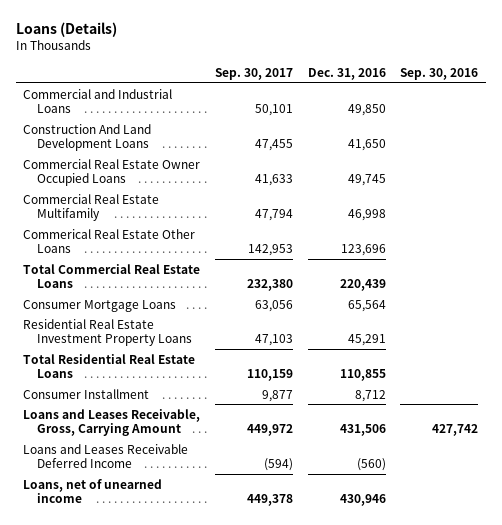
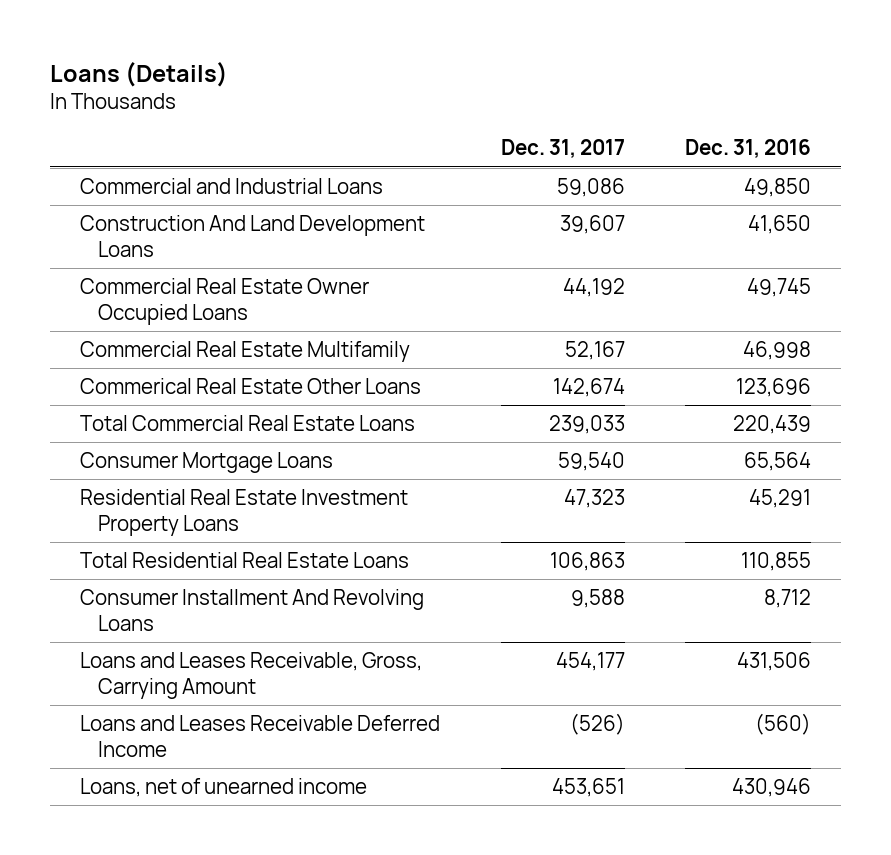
- | Sep. 30, 2017 | Dec. 31, 2016 | Sep. 30, 2016
+ | Dec. 31, 2017 | Dec. 31, 2016
- Consumer Installment | 9,877 | 8,712 |
+ Consumer Installment And Revolving Loans | 9,588 | 8,712

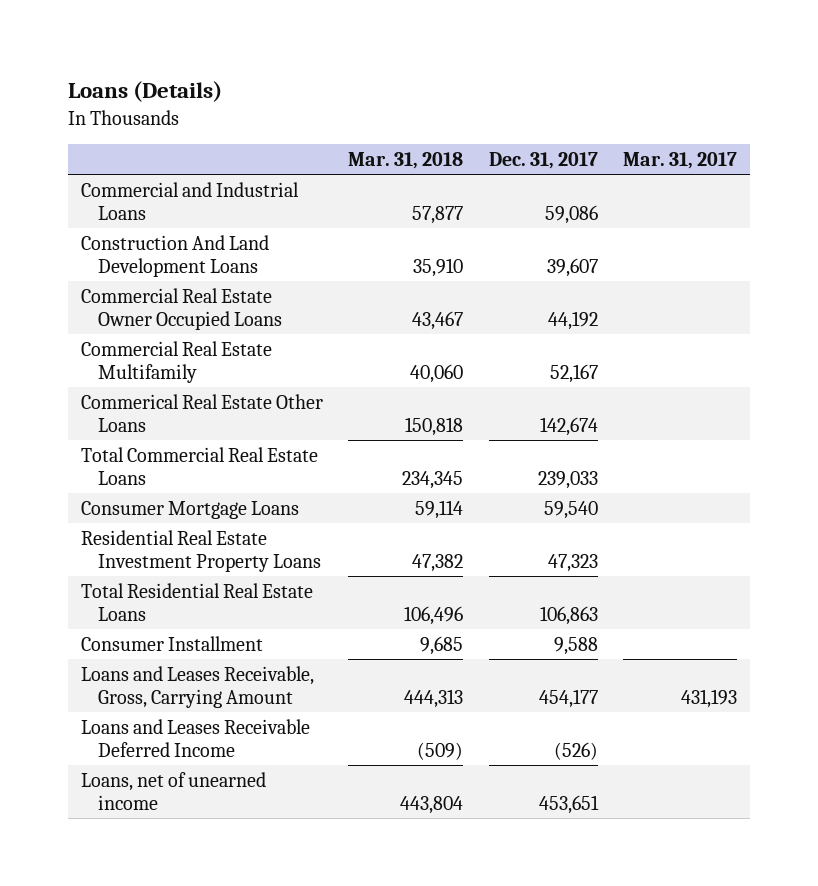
- | Dec. 31, 2017 | Dec. 31, 2016
+ | Mar. 31, 2018 | Dec. 31, 2017 | Mar. 31, 2017
- Consumer Installment And Revolving Loans | 9,588 | 8,712
+ Consumer Installment | 9,685 | 9,588 |

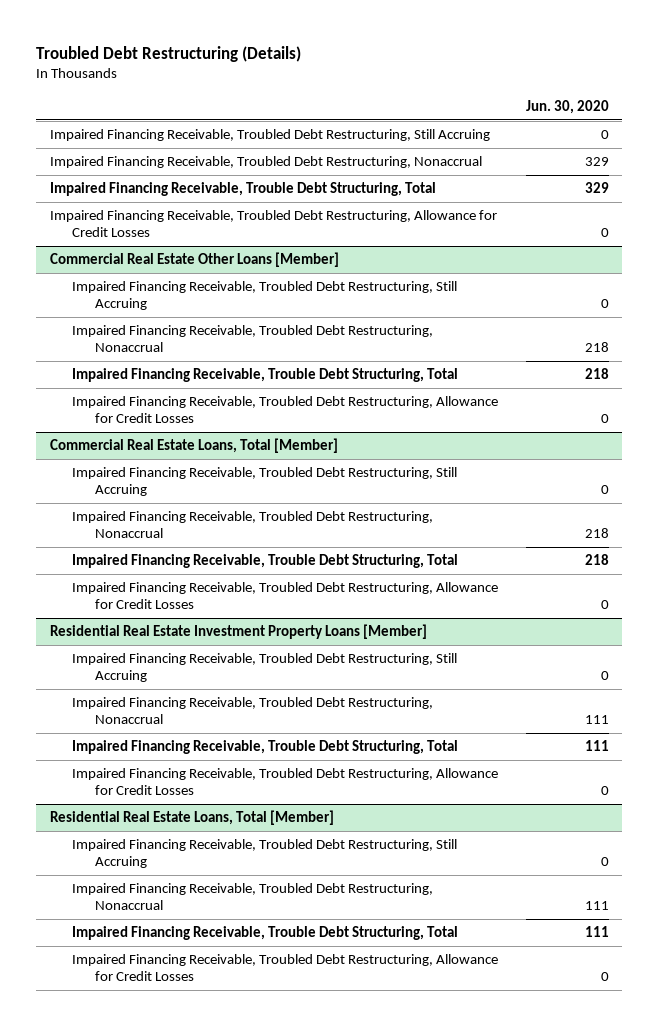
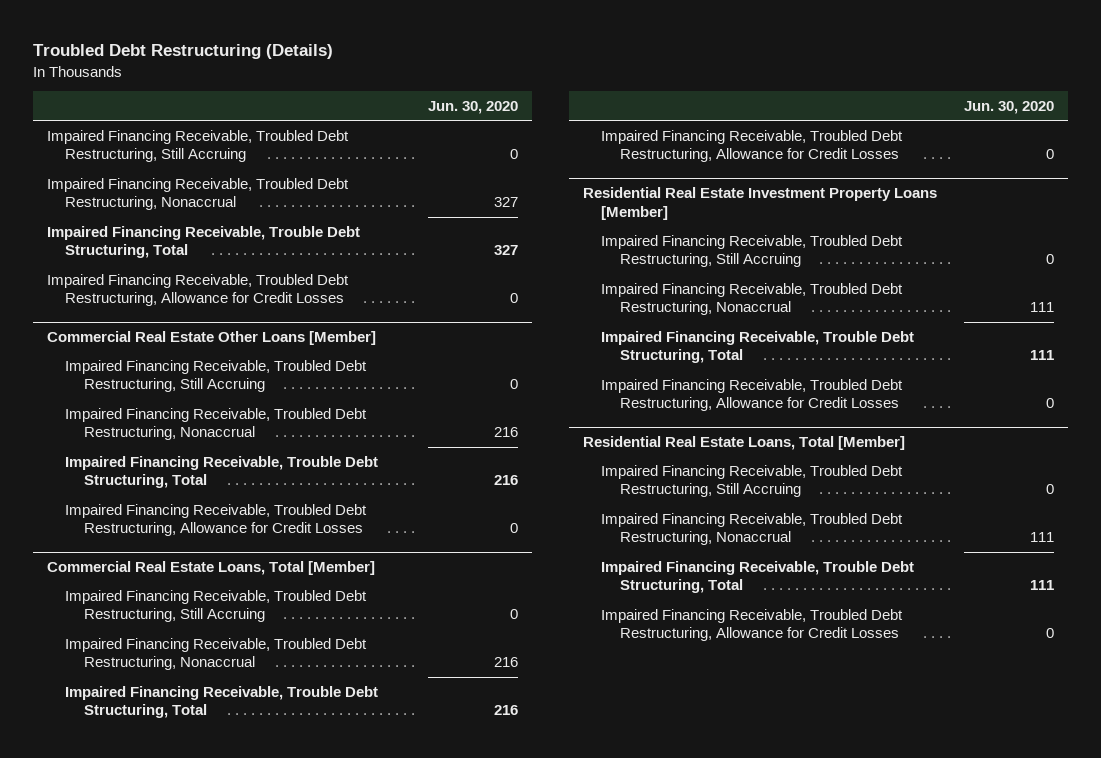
- Impaired Financing Receivable, Troubled Debt Restructuring, Nonaccrual | 329
- Impaired Financing Receivable, Trouble Debt Structuring, Total | 329
+ Impaired Financing Receivable, Troubled Debt Restructuring, Nonaccrual | 327
+ Impaired Financing Receivable, Trouble Debt Structuring, Total | 327
@ Commercial Real Estate Other Loans [Member]
- Impaired Financing Receivable, Troubled Debt Restructuring, Nonaccrual | 218
- Impaired Financing Receivable, Trouble Debt Structuring, Total | 218
+ Impaired Financing Receivable, Troubled Debt Restructuring, Nonaccrual | 216
+ Impaired Financing Receivable, Trouble Debt Structuring, Total | 216
@ Commercial Real Estate Loans, Total [Member]
- Impaired Financing Receivable, Troubled Debt Restructuring, Nonaccrual | 218
- Impaired Financing Receivable, Trouble Debt Structuring, Total | 218
+ Impaired Financing Receivable, Troubled Debt Restructuring, Nonaccrual | 216
+ Impaired Financing Receivable, Trouble Debt Structuring, Total | 216

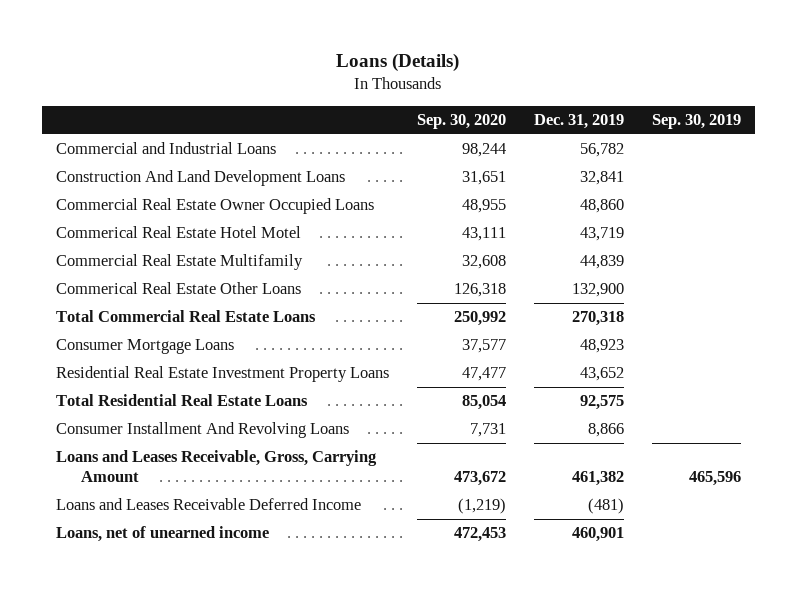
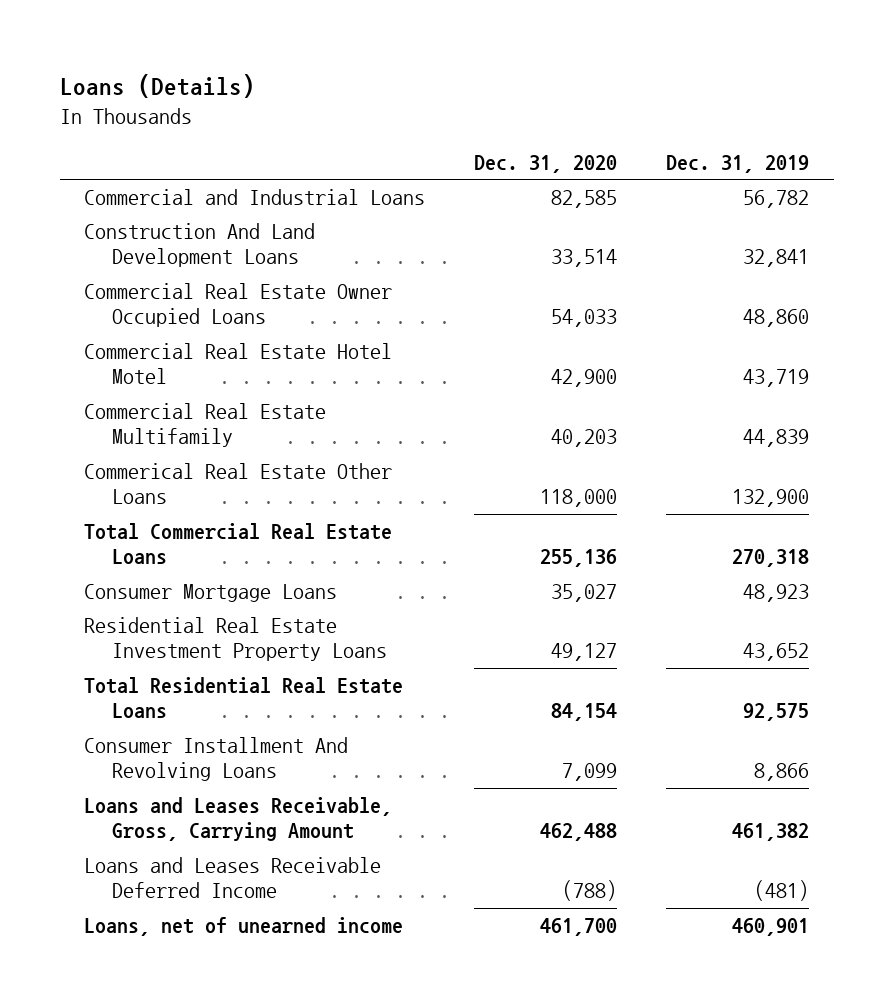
- | Sep. 30, 2020 | Dec. 31, 2019 | Sep. 30, 2019
+ | Dec. 31, 2020 | Dec. 31, 2019
- Commerical Real Estate Hotel Motel | 43,111 | 43,719 |
+ Commercial Real Estate Hotel Motel | 42,900 | 43,719

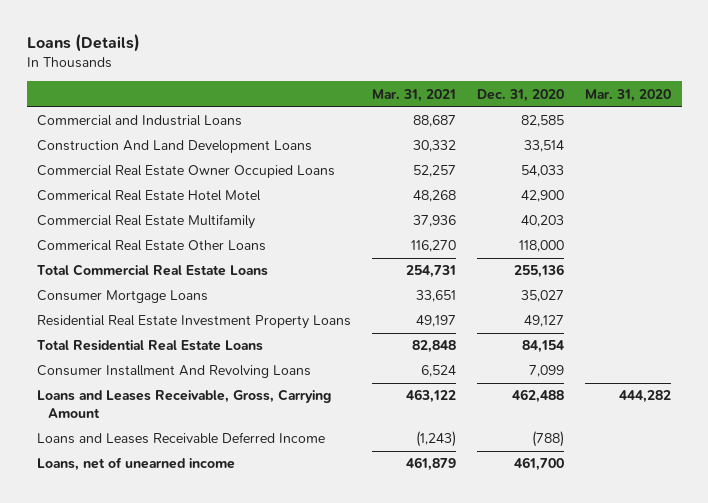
- | Dec. 31, 2020 | Dec. 31, 2019
+ | Mar. 31, 2021 | Dec. 31, 2020 | Mar. 31, 2020
- Commercial Real Estate Hotel Motel | 42,900 | 43,719
+ Commerical Real Estate Hotel Motel | 48,268 | 42,900 |

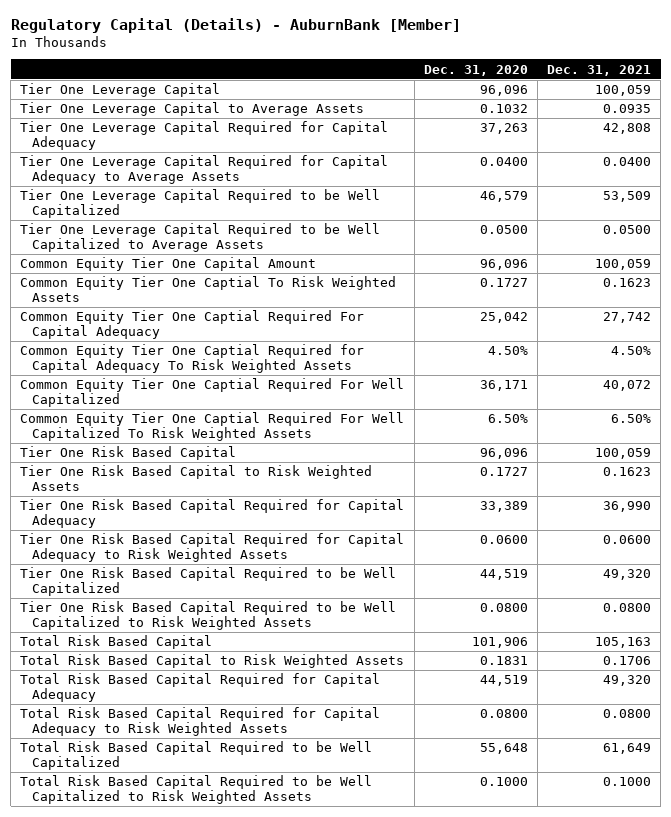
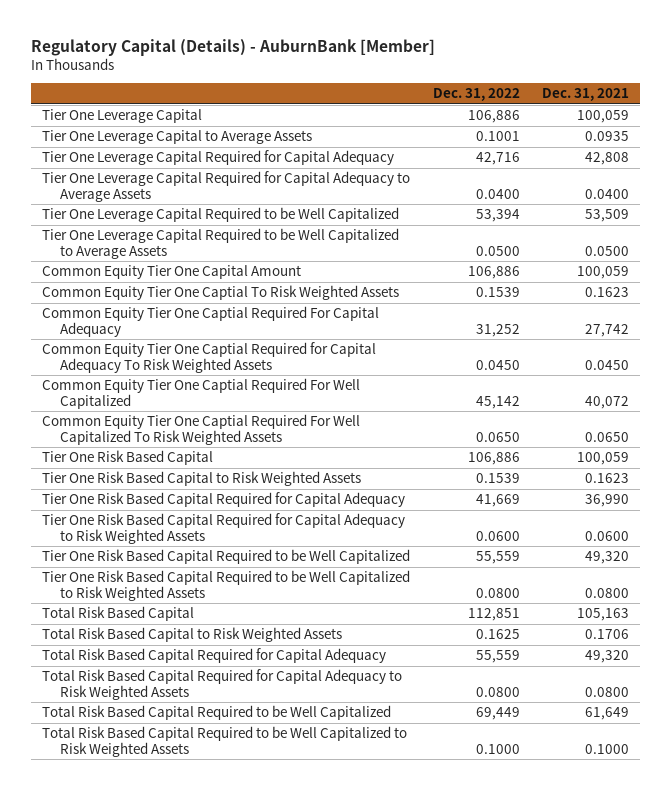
- | Dec. 31, 2020 | Dec. 31, 2021
+ | Dec. 31, 2022 | Dec. 31, 2021
- Common Equity Tier One Captial Required for Capital Adequacy To Risk Weighted Assets | 4.50% | 4.50%
+ Common Equity Tier One Captial Required for Capital Adequacy To Risk Weighted Assets | 0.0450 | 0.0450
- Common Equity Tier One Captial Required For Well Capitalized To Risk Weighted Assets | 6.50% | 6.50%
+ Common Equity Tier One Captial Required For Well Capitalized To Risk Weighted Assets | 0.0650 | 0.0650

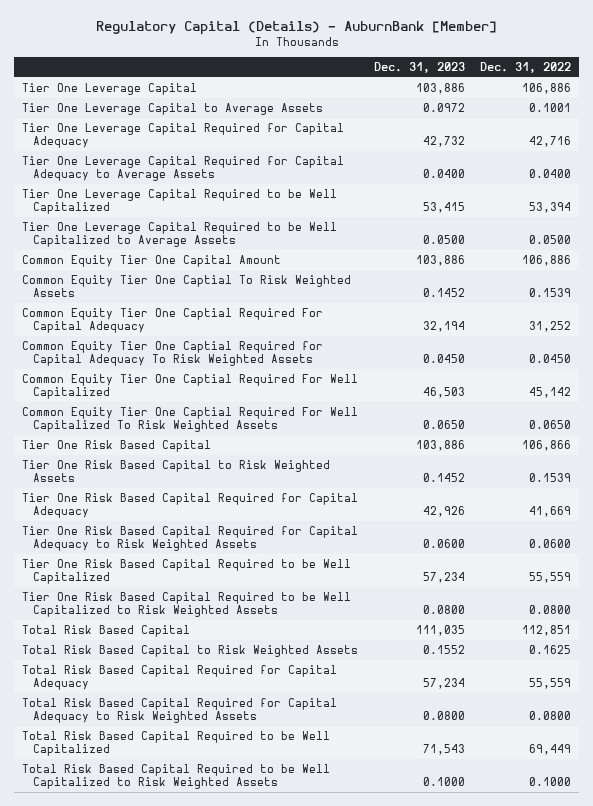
- | Dec. 31, 2022 | Dec. 31, 2021
+ | Dec. 31, 2023 | Dec. 31, 2022
- Tier One Risk Based Capital | 106,886 | 100,059
+ Tier One Risk Based Capital | 103,886 | 106,866

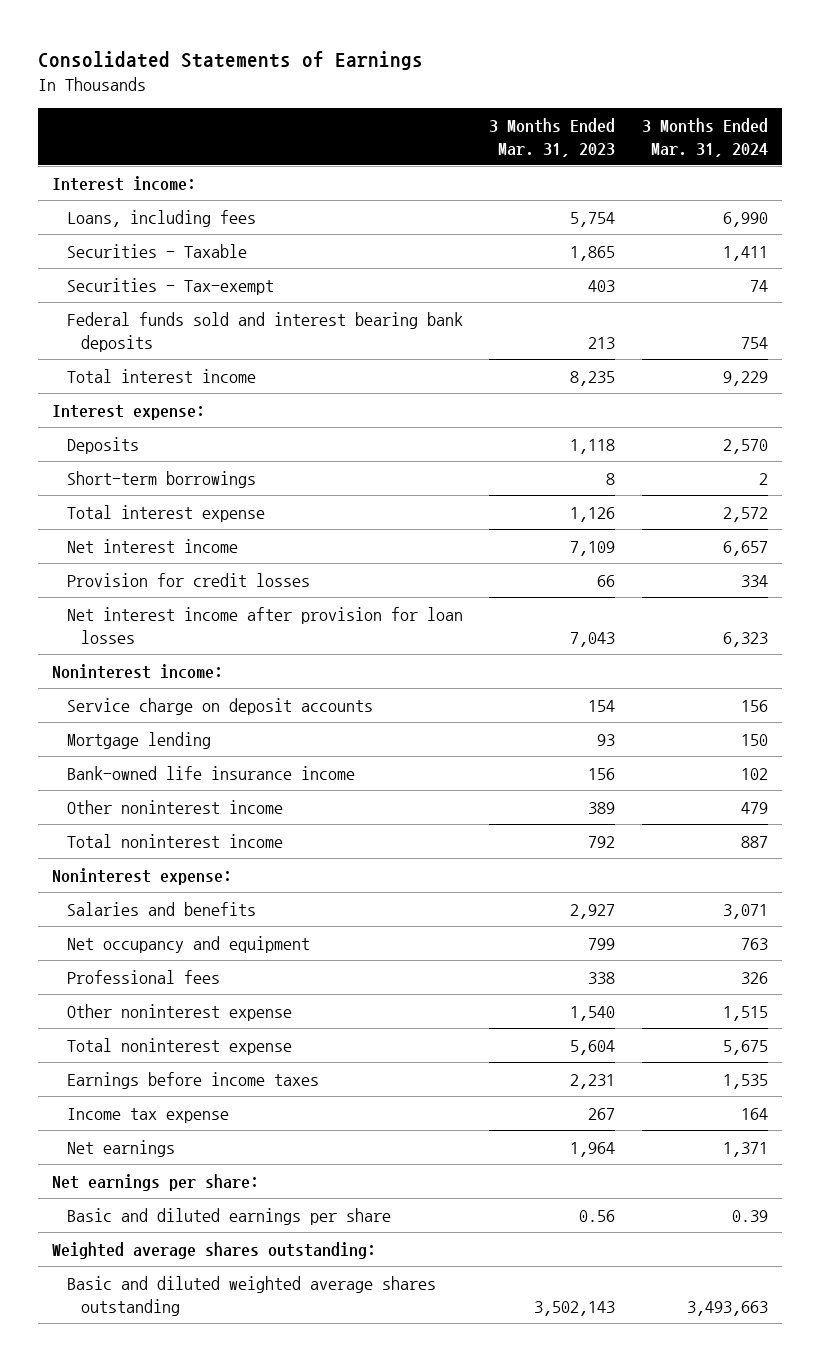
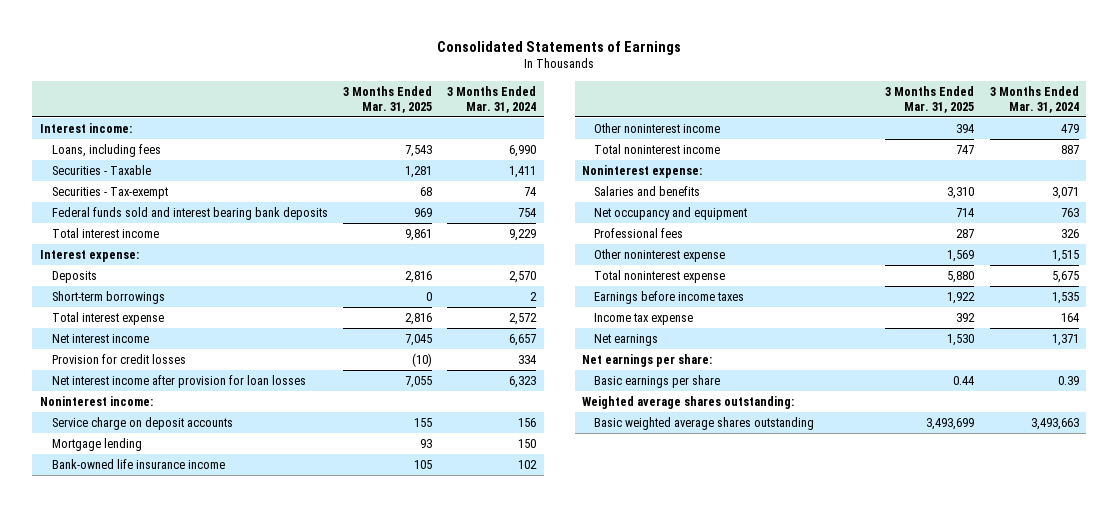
- | 3 Months Ended Mar. 31, 2023 | 3 Months Ended Mar. 31, 2024
+ | 3 Months Ended Mar. 31, 2025 | 3 Months Ended Mar. 31, 2024
- Basic and diluted earnings per share | 0.56 | 0.39
+ Basic earnings per share | 0.44 | 0.39
- Basic and diluted weighted average shares outstanding | 3,502,143 | 3,493,663
+ Basic weighted average shares outstanding | 3,493,699 | 3,493,663

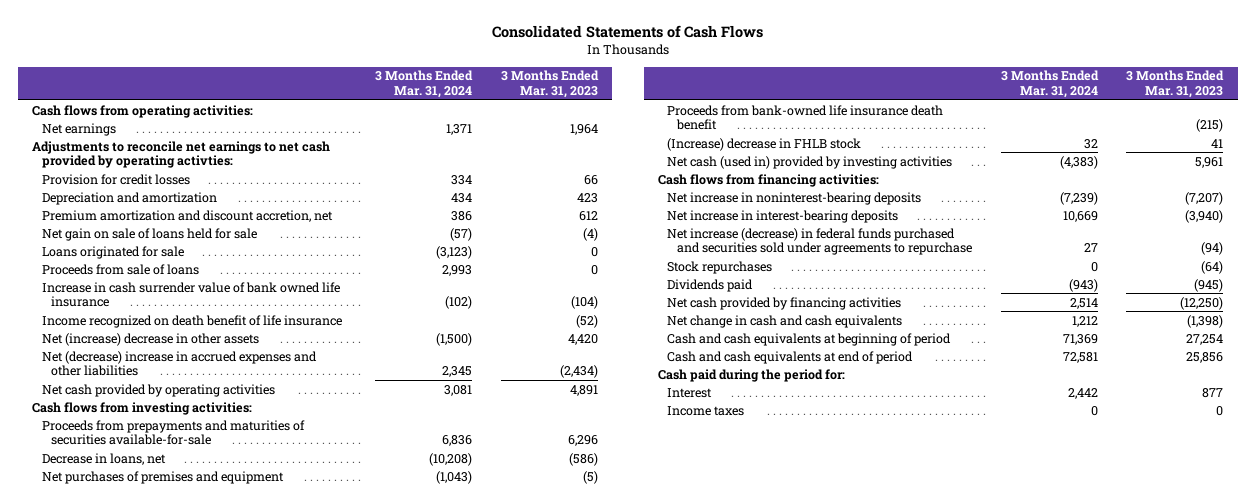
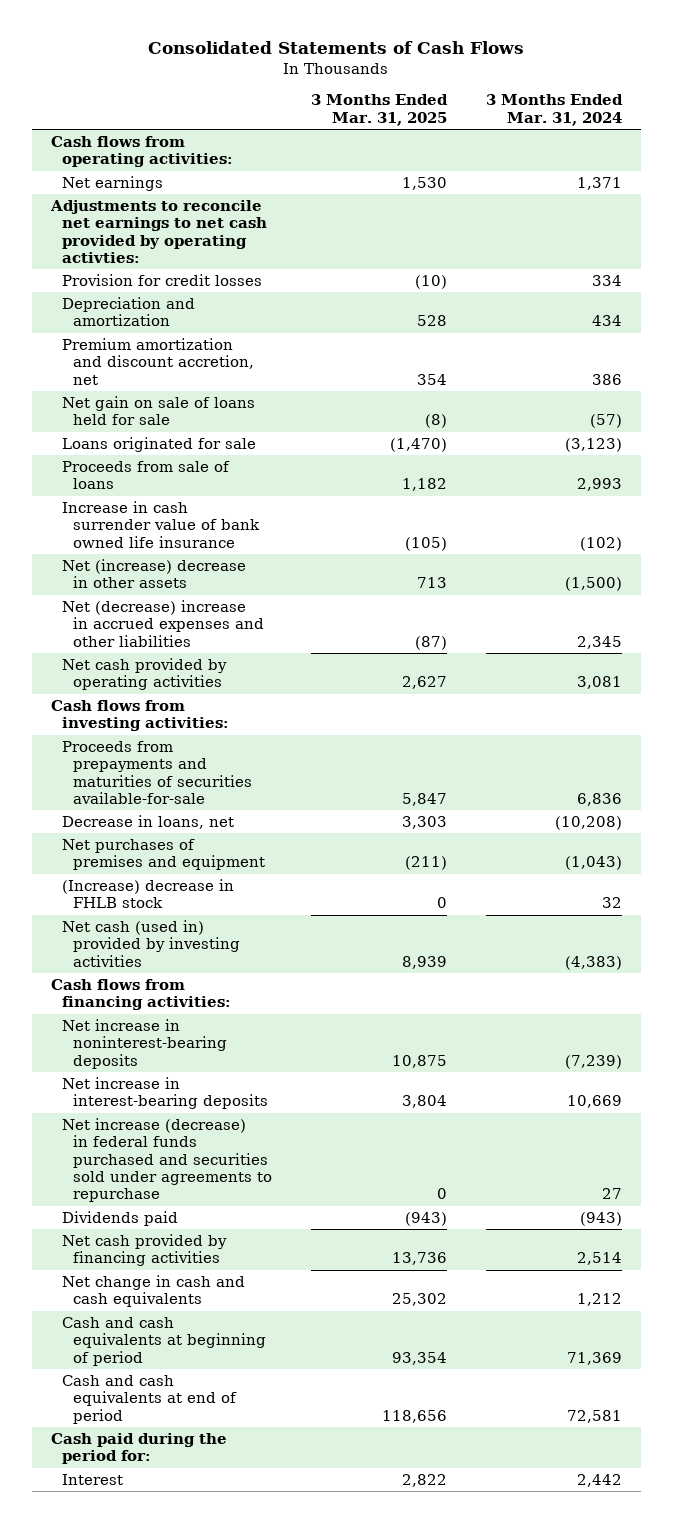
- | 3 Months Ended Mar. 31, 2024 | 3 Months Ended Mar. 31, 2023
+ | 3 Months Ended Mar. 31, 2025 | 3 Months Ended Mar. 31, 2024
- Income recognized on death benefit of life insurance | | (52)
- Proceeds from bank-owned life insurance death benefit | | (215)
- Stock repurchases | 0 | (64)
- Income taxes | 0 | 0

